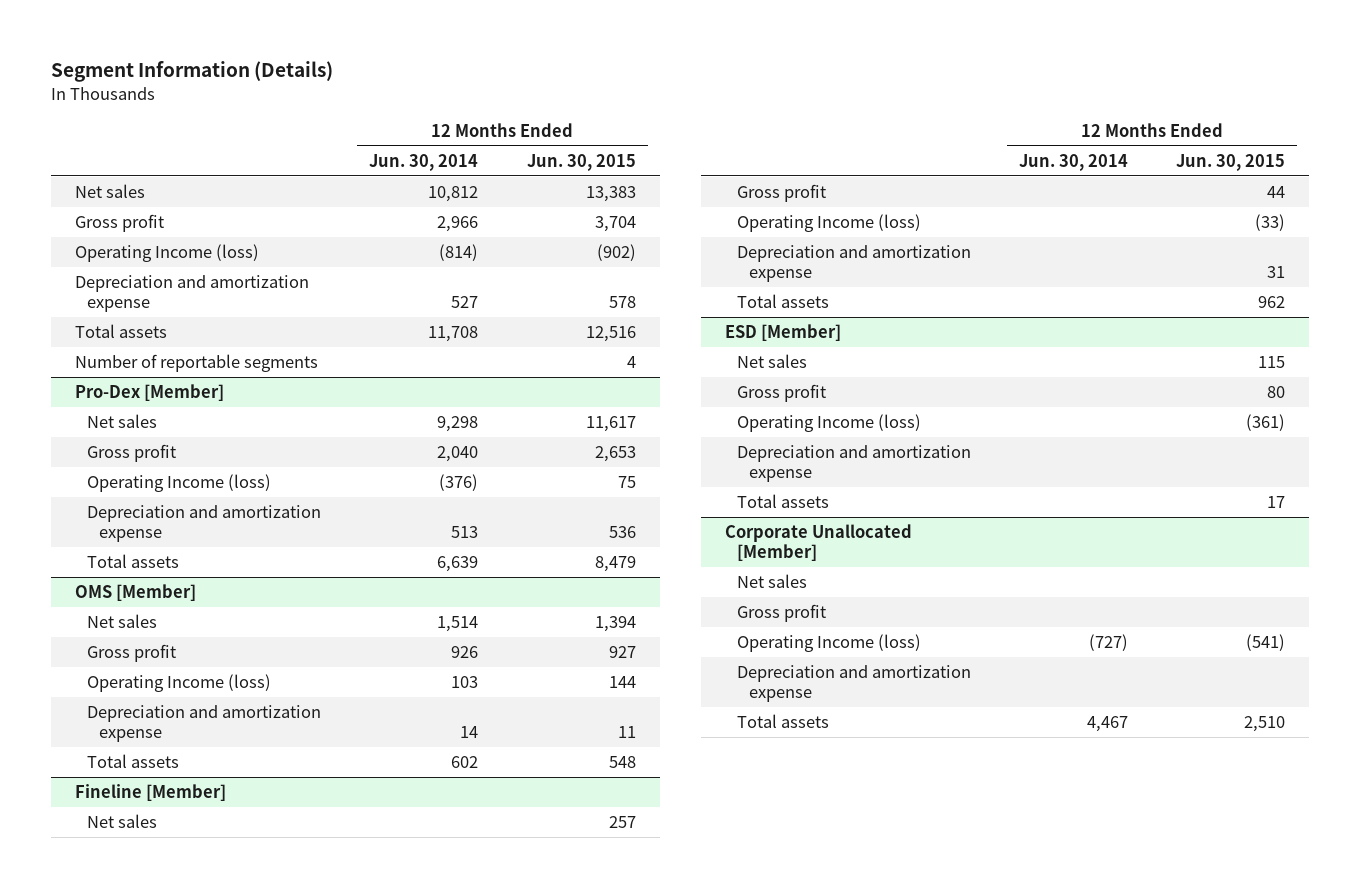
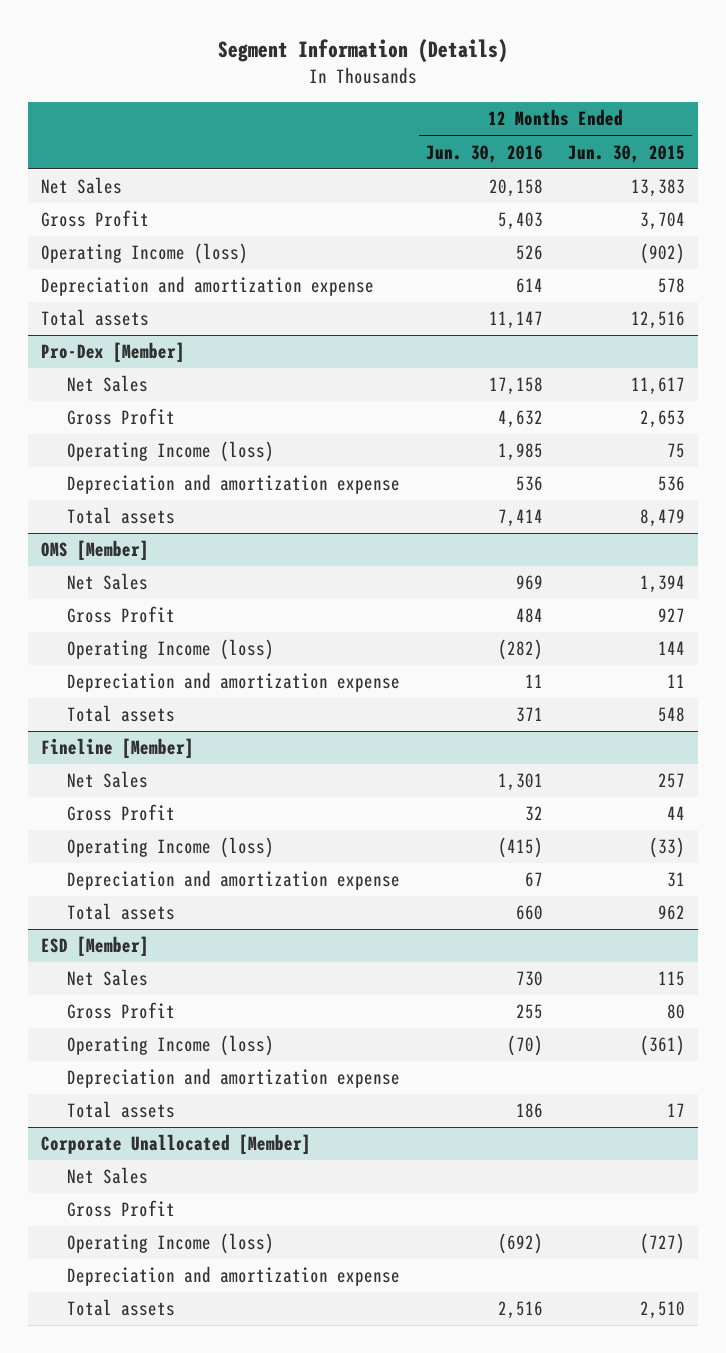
- | 12 Months Ended Jun. 30, 2014 | 12 Months Ended Jun. 30, 2015
+ | 12 Months Ended Jun. 30, 2016 | 12 Months Ended Jun. 30, 2015
- Net sales | 10,812 | 13,383
- Gross profit | 2,966 | 3,704
+ Net Sales | 20,158 | 13,383
+ Gross Profit | 5,403 | 3,704
- Number of reportable segments | | 4
@ Pro-Dex [Member]
- Net sales | 9,298 | 11,617
- Gross profit | 2,040 | 2,653
+ Net Sales | 17,158 | 11,617
+ Gross Profit | 4,632 | 2,653
@ OMS [Member]
- Net sales | 1,514 | 1,394
- Gross profit | 926 | 927
+ Net Sales | 969 | 1,394
+ Gross Profit | 484 | 927
@ Fineline [Member]
- Net sales | | 257
- Gross profit | | 44
+ Net Sales | 1,301 | 257
+ Gross Profit | 32 | 44
@ ESD [Member]
- Net sales | | 115
- Gross profit | | 80
+ Net Sales | 730 | 115
+ Gross Profit | 255 | 80
@ Corporate Unallocated [Member]
- Net sales
- Gross profit
- Operating Income (loss) | (727) | (541)
+ Net Sales
+ Gross Profit
+ Operating Income (loss) | (692) | (727)

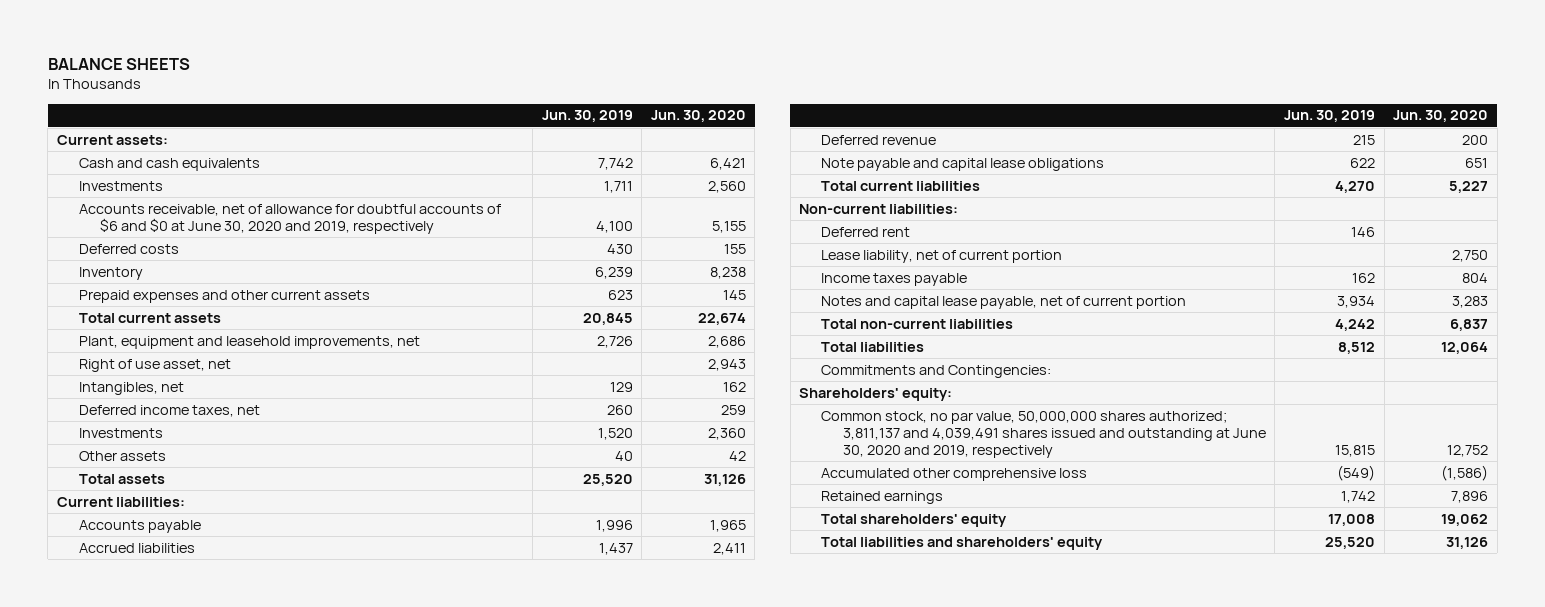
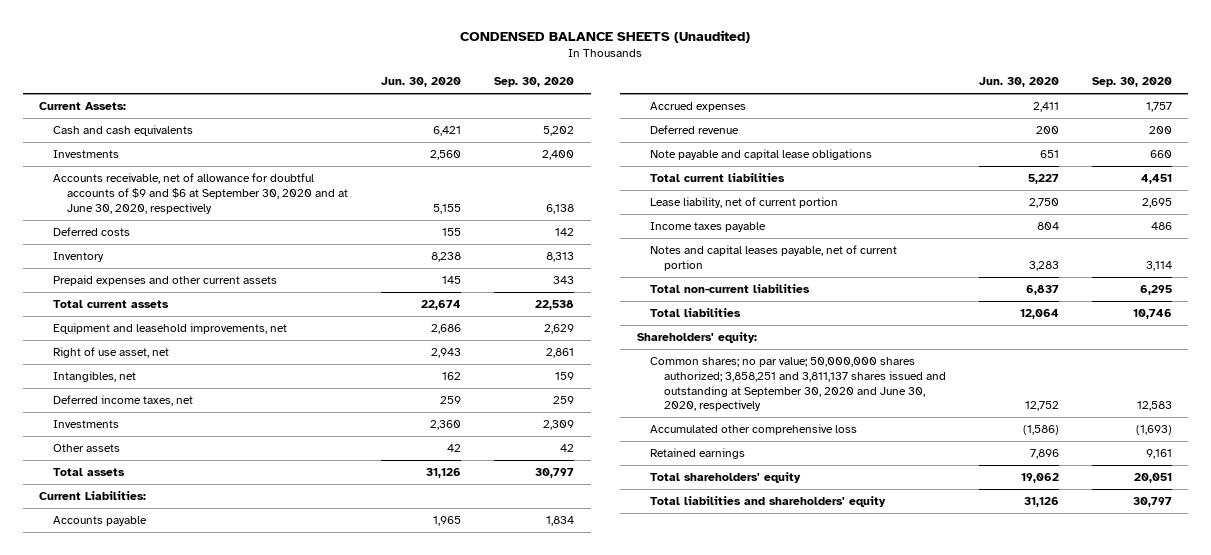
- BALANCE SHEETS
+ CONDENSED BALANCE SHEETS (Unaudited)
- | Jun. 30, 2019 | Jun. 30, 2020
+ | Jun. 30, 2020 | Sep. 30, 2020
- Current assets:
+ Current Assets:
- Accounts receivable, net of allowance for doubtful accounts of $6 and $0 at June 30, 2020 and 2019, respectively | 4,100 | 5,155
+ Accounts receivable, net of allowance for doubtful accounts of $9 and $6 at September 30, 2020 and at June 30, 2020, respectively | 5,155 | 6,138
- Plant, equipment and leasehold improvements, net | 2,726 | 2,686
+ Equipment and leasehold improvements, net | 2,686 | 2,629
- Current liabilities:
+ Current Liabilities:
- Accrued liabilities | 1,437 | 2,411
+ Accrued expenses | 2,411 | 1,757
- Non-current liabilities:
- Deferred rent | 146 |
- Notes and capital lease payable, net of current portion | 3,934 | 3,283
+ Notes and capital leases payable, net of current portion | 3,283 | 3,114
- Commitments and Contingencies:
- Common stock, no par value, 50,000,000 shares authorized; 3,811,137 and 4,039,491 shares issued and outstanding at June 30, 2020 and 2019, respectively | 15,815 | 12,752
+ Common shares; no par value; 50,000,000 shares authorized; 3,858,251 and 3,811,137 shares issued and outstanding at September 30, 2020 and June 30, 2020, respectively | 12,752 | 12,583

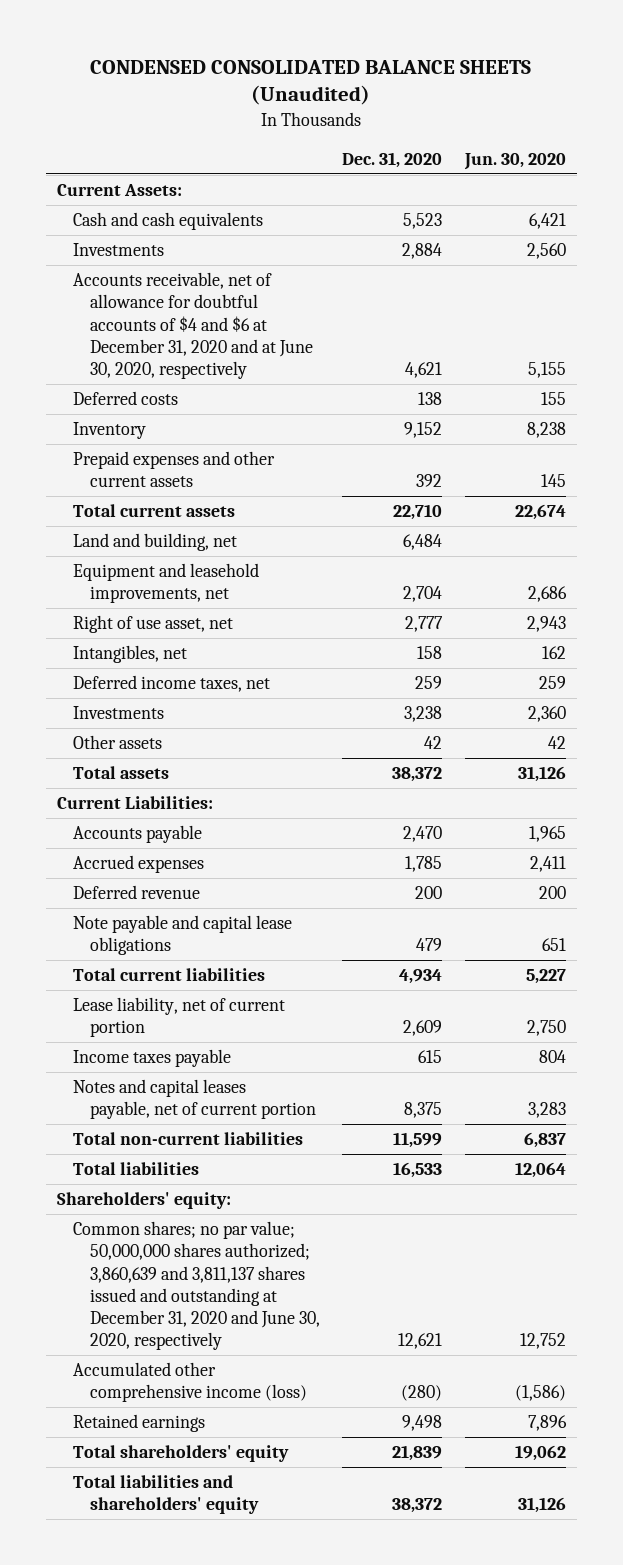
- CONDENSED BALANCE SHEETS (Unaudited)
+ CONDENSED CONSOLIDATED BALANCE SHEETS (Unaudited)
- | Jun. 30, 2020 | Sep. 30, 2020
+ | Dec. 31, 2020 | Jun. 30, 2020
- Accounts receivable, net of allowance for doubtful accounts of $9 and $6 at September 30, 2020 and at June 30, 2020, respectively | 5,155 | 6,138
+ Accounts receivable, net of allowance for doubtful accounts of $4 and $6 at December 31, 2020 and at June 30, 2020, respectively | 4,621 | 5,155
+ Land and building, net | 6,484 |
- Common shares; no par value; 50,000,000 shares authorized; 3,858,251 and 3,811,137 shares issued and outstanding at September 30, 2020 and June 30, 2020, respectively | 12,752 | 12,583
- Accumulated other comprehensive loss | (1,586) | (1,693)
+ Common shares; no par value; 50,000,000 shares authorized; 3,860,639 and 3,811,137 shares issued and outstanding at December 31, 2020 and June 30, 2020, respectively | 12,621 | 12,752
+ Accumulated other comprehensive income (loss) | (280) | (1,586)

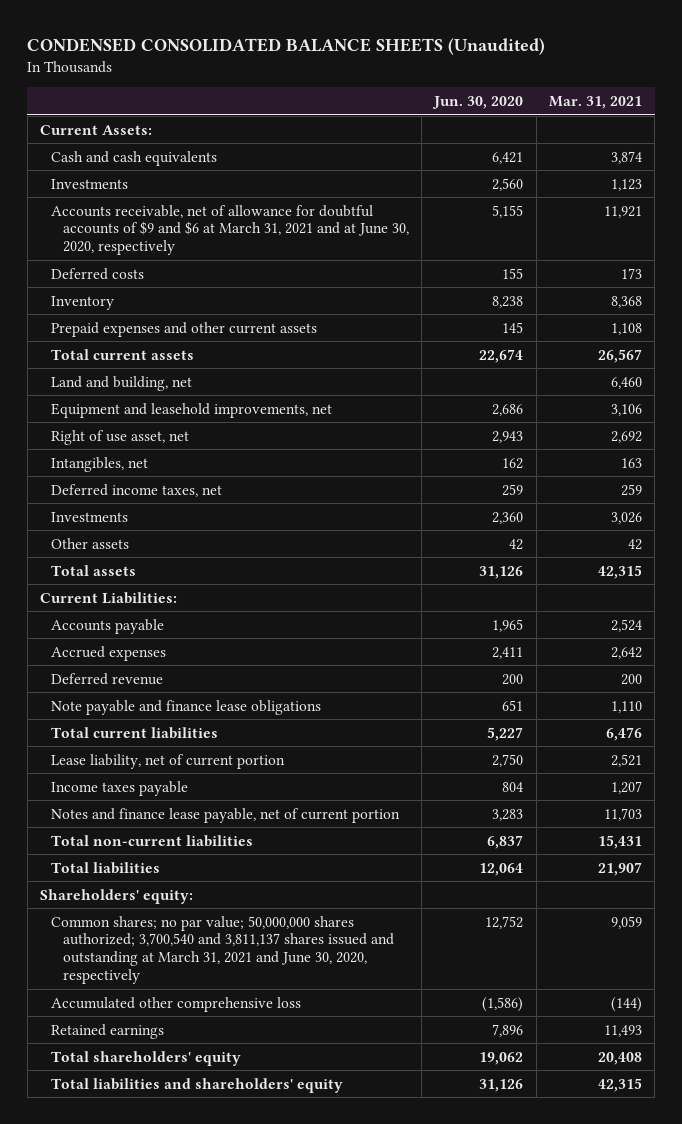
- | Dec. 31, 2020 | Jun. 30, 2020
+ | Jun. 30, 2020 | Mar. 31, 2021
- Accounts receivable, net of allowance for doubtful accounts of $4 and $6 at December 31, 2020 and at June 30, 2020, respectively | 4,621 | 5,155
+ Accounts receivable, net of allowance for doubtful accounts of $9 and $6 at March 31, 2021 and at June 30, 2020, respectively | 5,155 | 11,921
- Note payable and capital lease obligations | 479 | 651
+ Note payable and finance lease obligations | 651 | 1,110
- Notes and capital leases payable, net of current portion | 8,375 | 3,283
+ Notes and finance lease payable, net of current portion | 3,283 | 11,703
- Common shares; no par value; 50,000,000 shares authorized; 3,860,639 and 3,811,137 shares issued and outstanding at December 31, 2020 and June 30, 2020, respectively | 12,621 | 12,752
- Accumulated other comprehensive income (loss) | (280) | (1,586)
+ Common shares; no par value; 50,000,000 shares authorized; 3,700,540 and 3,811,137 shares issued and outstanding at March 31, 2021 and June 30, 2020, respectively | 12,752 | 9,059
+ Accumulated other comprehensive loss | (1,586) | (144)

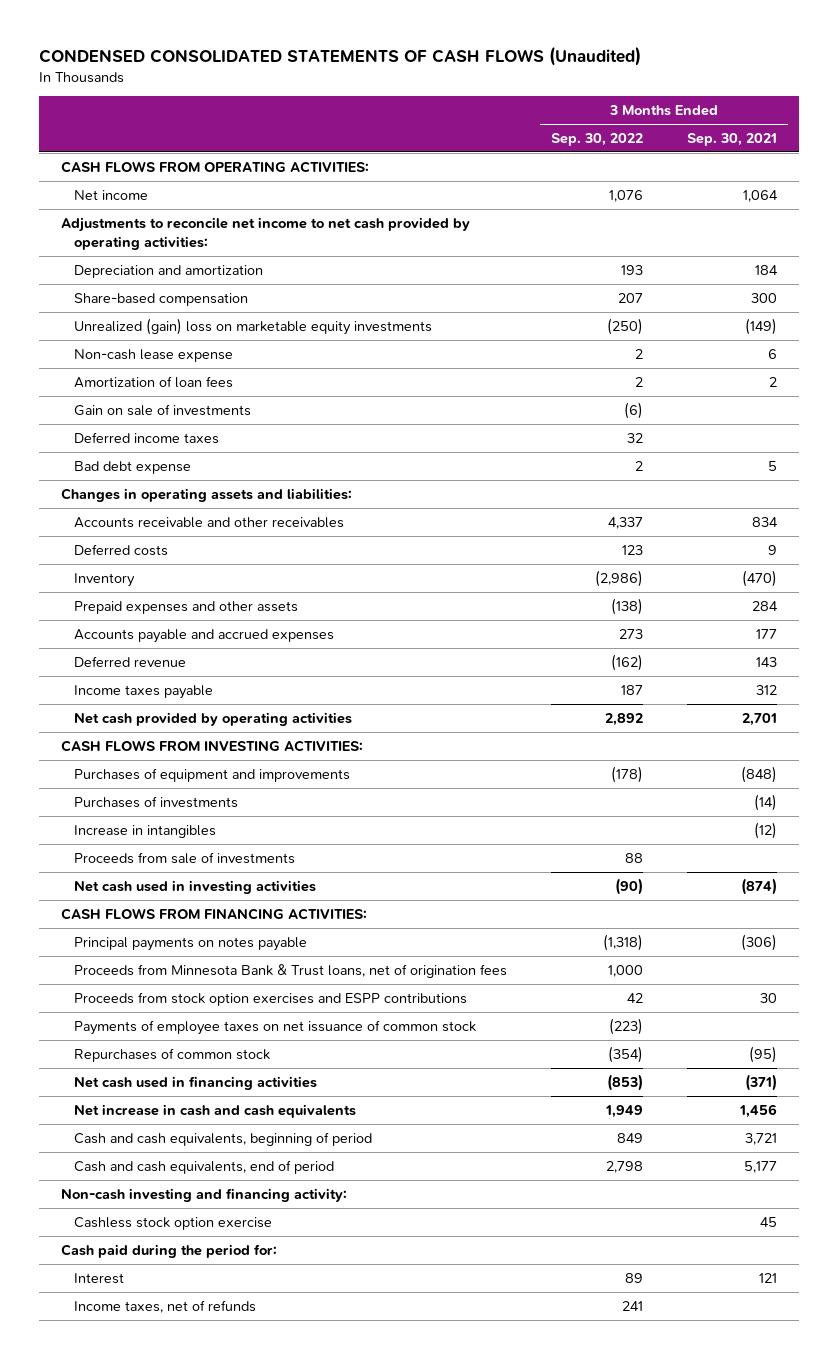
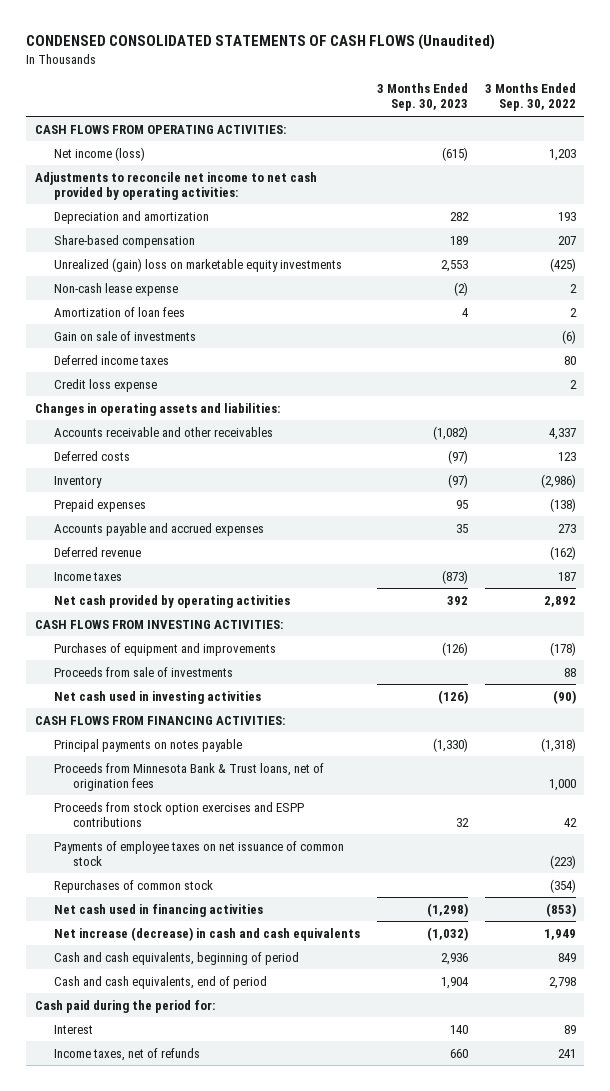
- | 3 Months Ended Sep. 30, 2022 | 3 Months Ended Sep. 30, 2021
+ | 3 Months Ended Sep. 30, 2023 | 3 Months Ended Sep. 30, 2022
- Net income | 1,076 | 1,064
+ Net income (loss) | (615) | 1,203
- Unrealized (gain) loss on marketable equity investments | (250) | (149)
+ Unrealized (gain) loss on marketable equity investments | 2,553 | (425)
- Deferred income taxes | 32 |
- Bad debt expense | 2 | 5
+ Deferred income taxes | | 80
+ Credit loss expense | | 2
- Prepaid expenses and other assets | (138) | 284
+ Prepaid expenses | 95 | (138)
- Income taxes payable | 187 | 312
+ Income taxes | (873) | 187
- Purchases of investments | | (14)
- Increase in intangibles | | (12)
- Net increase in cash and cash equivalents | 1,949 | 1,456
+ Net increase (decrease) in cash and cash equivalents | (1,032) | 1,949
- Non-cash investing and financing activity:
- Cashless stock option exercise | | 45

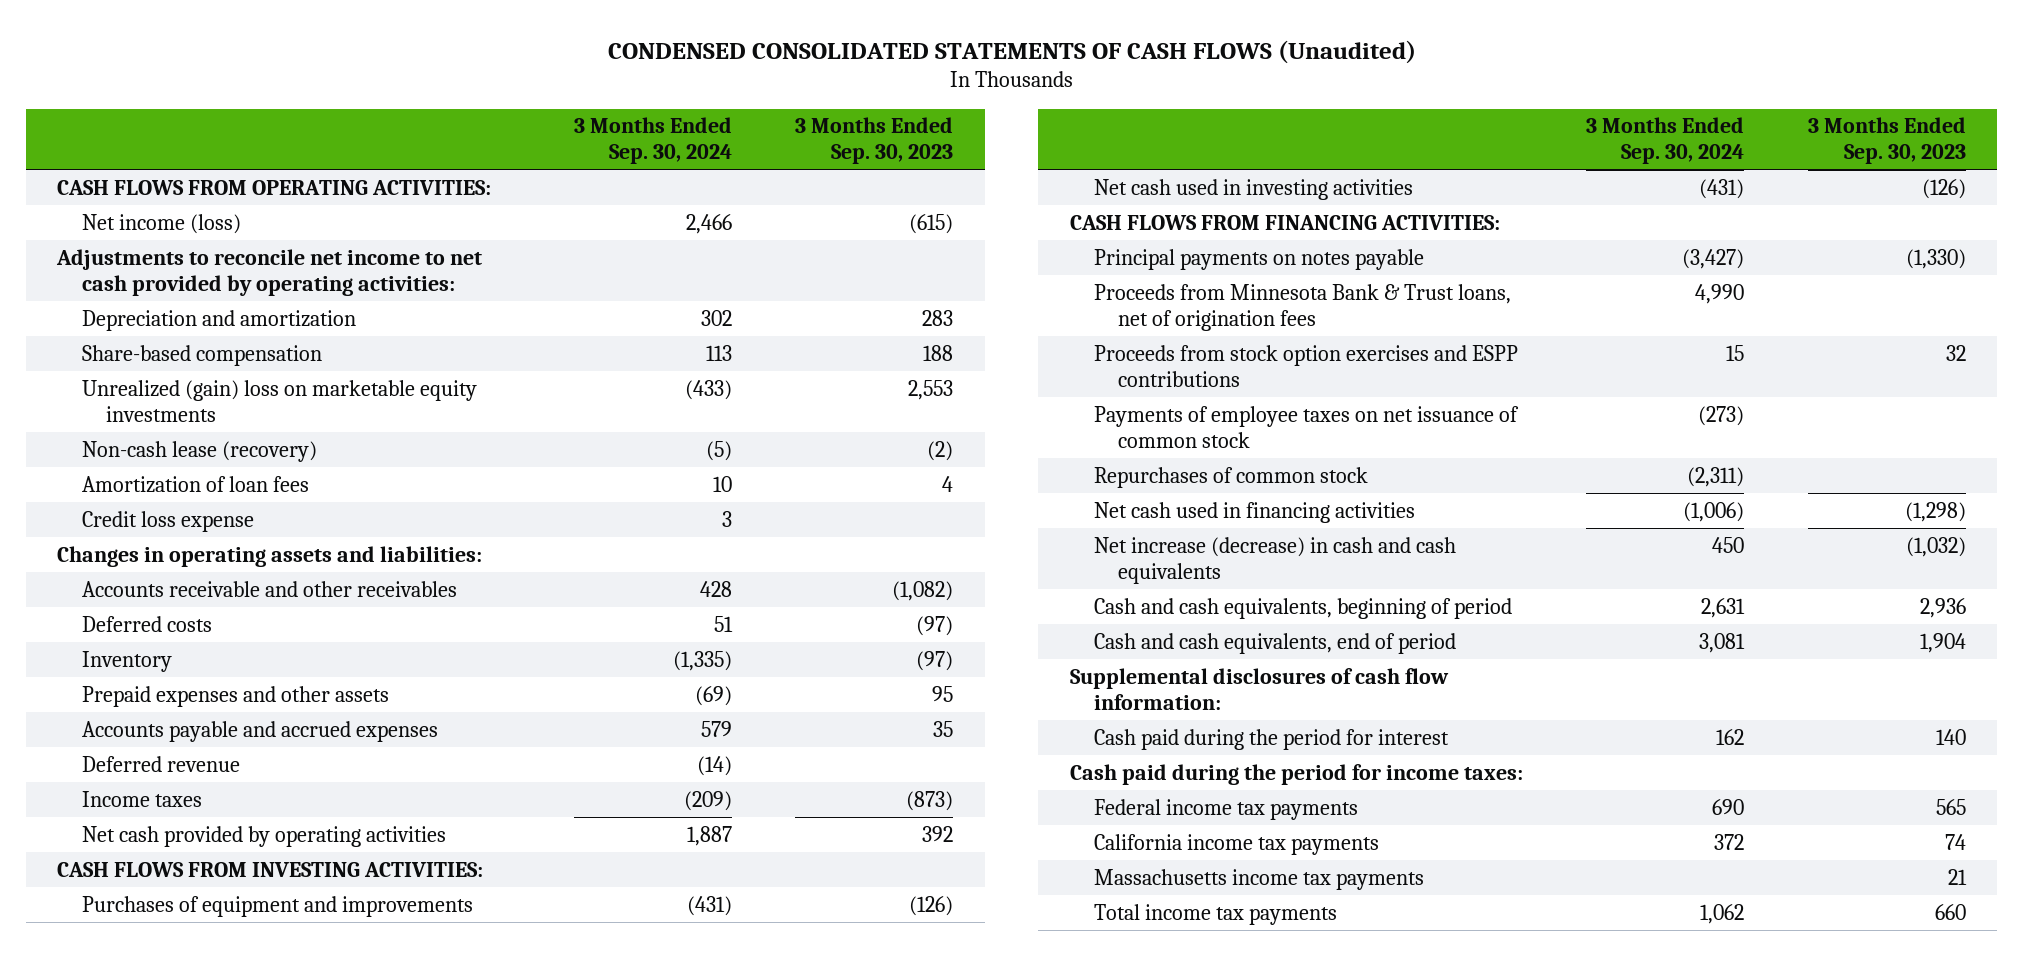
- | 3 Months Ended Sep. 30, 2023 | 3 Months Ended Sep. 30, 2022
+ | 3 Months Ended Sep. 30, 2024 | 3 Months Ended Sep. 30, 2023
- Depreciation and amortization | 282 | 193
- Share-based compensation | 189 | 207
+ Depreciation and amortization | 302 | 283
+ Share-based compensation | 113 | 188
- Non-cash lease expense | (2) | 2
+ Non-cash lease (recovery) | (5) | (2)
- Gain on sale of investments | | (6)
- Deferred income taxes | | 80
- Prepaid expenses | 95 | (138)
+ Prepaid expenses and other assets | (69) | 95
- Proceeds from sale of investments | | 88
- Cash paid during the period for:
- Interest | 140 | 89
- Income taxes, net of refunds | 660 | 241
+ Supplemental disclosures of cash flow information:
+ Cash paid during the period for interest | 162 | 140
+ Cash paid during the period for income taxes:
+ Federal income tax payments | 690 | 565
+ California income tax payments | 372 | 74
+ Massachusetts income tax payments | | 21
+ Total income tax payments | 1,062 | 660

